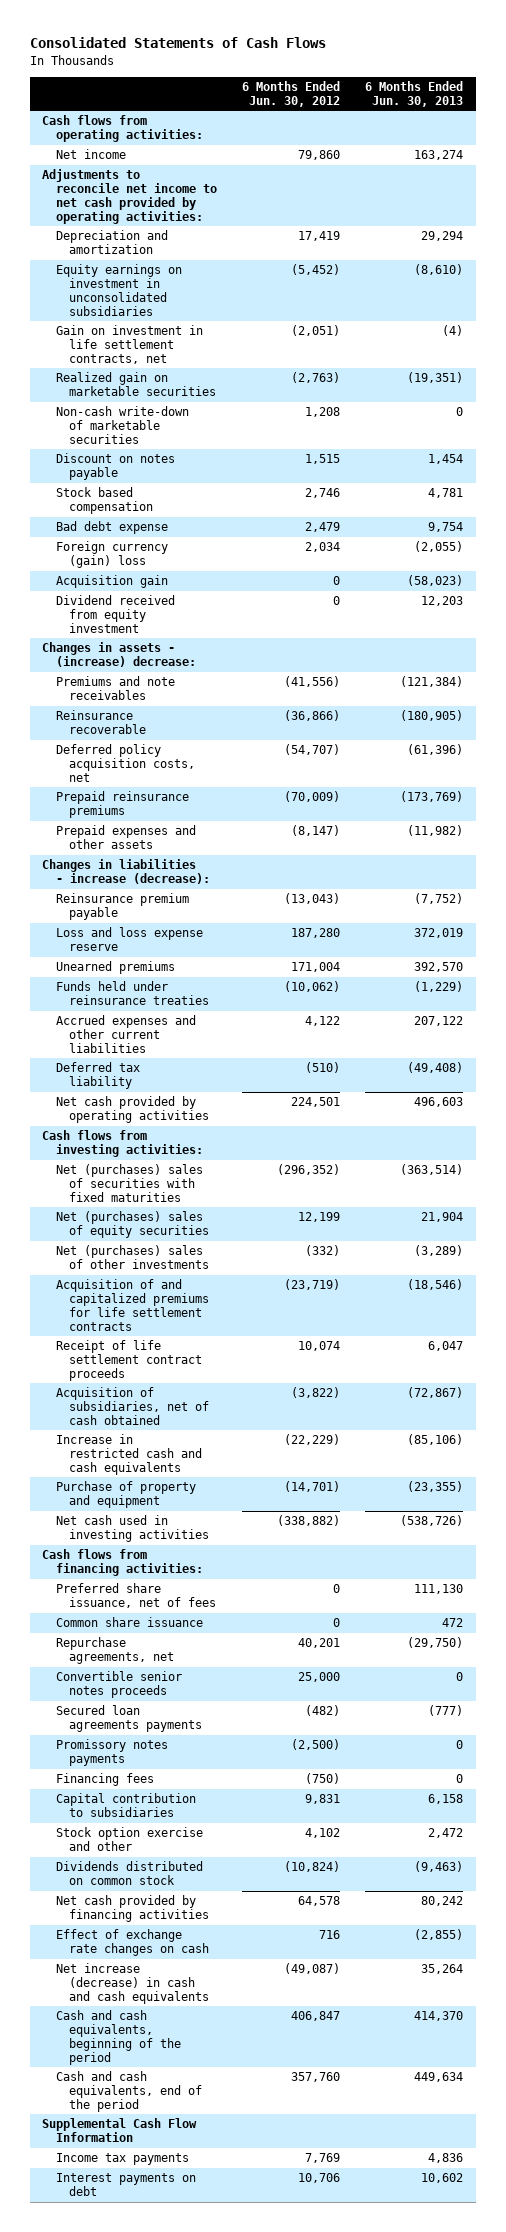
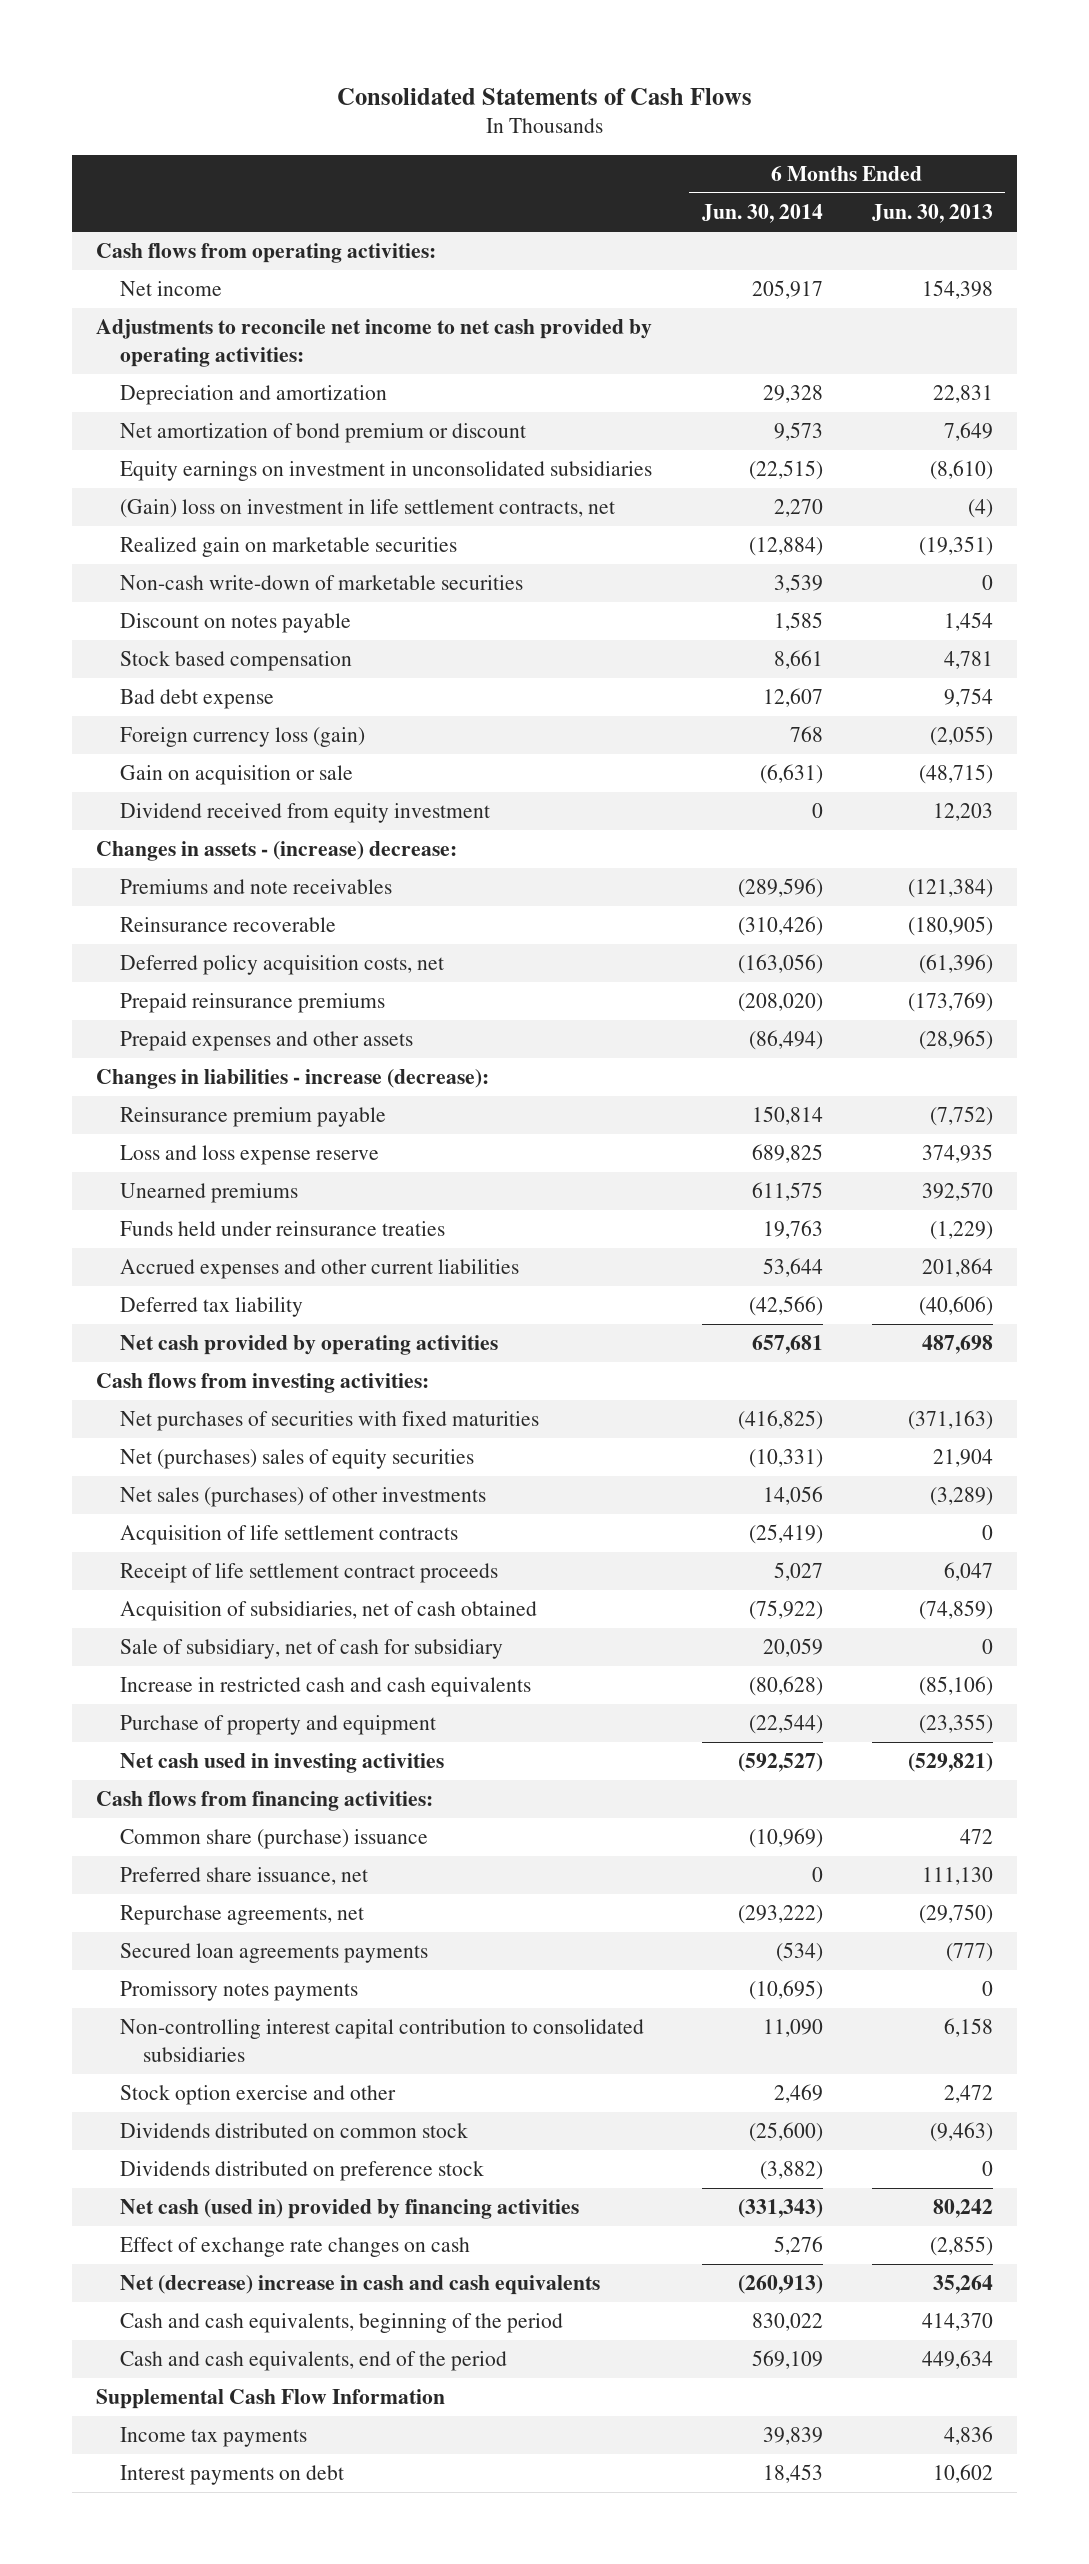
- | 6 Months Ended Jun. 30, 2012 | 6 Months Ended Jun. 30, 2013
+ | 6 Months Ended Jun. 30, 2014 | 6 Months Ended Jun. 30, 2013
- Net income | 79,860 | 163,274
+ Net income | 205,917 | 154,398
- Depreciation and amortization | 17,419 | 29,294
+ Depreciation and amortization | 29,328 | 22,831
+ Net amortization of bond premium or discount | 9,573 | 7,649
- Gain on investment in life settlement contracts, net | (2,051) | (4)
+ (Gain) loss on investment in life settlement contracts, net | 2,270 | (4)
- Foreign currency (gain) loss | 2,034 | (2,055)
- Acquisition gain | 0 | (58,023)
+ Foreign currency loss (gain) | 768 | (2,055)
+ Gain on acquisition or sale | (6,631) | (48,715)
- Prepaid expenses and other assets | (8,147) | (11,982)
+ Prepaid expenses and other assets | (86,494) | (28,965)
- Loss and loss expense reserve | 187,280 | 372,019
+ Loss and loss expense reserve | 689,825 | 374,935
- Accrued expenses and other current liabilities | 4,122 | 207,122
- Deferred tax liability | (510) | (49,408)
- Net cash provided by operating activities | 224,501 | 496,603
+ Accrued expenses and other current liabilities | 53,644 | 201,864
+ Deferred tax liability | (42,566) | (40,606)
+ Net cash provided by operating activities | 657,681 | 487,698
- Net (purchases) sales of securities with fixed maturities | (296,352) | (363,514)
+ Net purchases of securities with fixed maturities | (416,825) | (371,163)
- Net (purchases) sales of other investments | (332) | (3,289)
- Acquisition of and capitalized premiums for life settlement contracts | (23,719) | (18,546)
+ Net sales (purchases) of other investments | 14,056 | (3,289)
+ Acquisition of life settlement contracts | (25,419) | 0
- Acquisition of subsidiaries, net of cash obtained | (3,822) | (72,867)
+ Acquisition of subsidiaries, net of cash obtained | (75,922) | (74,859)
+ Sale of subsidiary, net of cash for subsidiary | 20,059 | 0
- Net cash used in investing activities | (338,882) | (538,726)
+ Net cash used in investing activities | (592,527) | (529,821)
- Preferred share issuance, net of fees | 0 | 111,130
- Common share issuance | 0 | 472
+ Common share (purchase) issuance | (10,969) | 472
+ Preferred share issuance, net | 0 | 111,130
- Convertible senior notes proceeds | 25,000 | 0
- Financing fees | (750) | 0
- Capital contribution to subsidiaries | 9,831 | 6,158
+ Non-controlling interest capital contribution to consolidated subsidiaries | 11,090 | 6,158
- Net cash provided by financing activities | 64,578 | 80,242
+ Dividends distributed on preference stock | (3,882) | 0
+ Net cash (used in) provided by financing activities | (331,343) | 80,242
- Net increase (decrease) in cash and cash equivalents | (49,087) | 35,264
+ Net (decrease) increase in cash and cash equivalents | (260,913) | 35,264

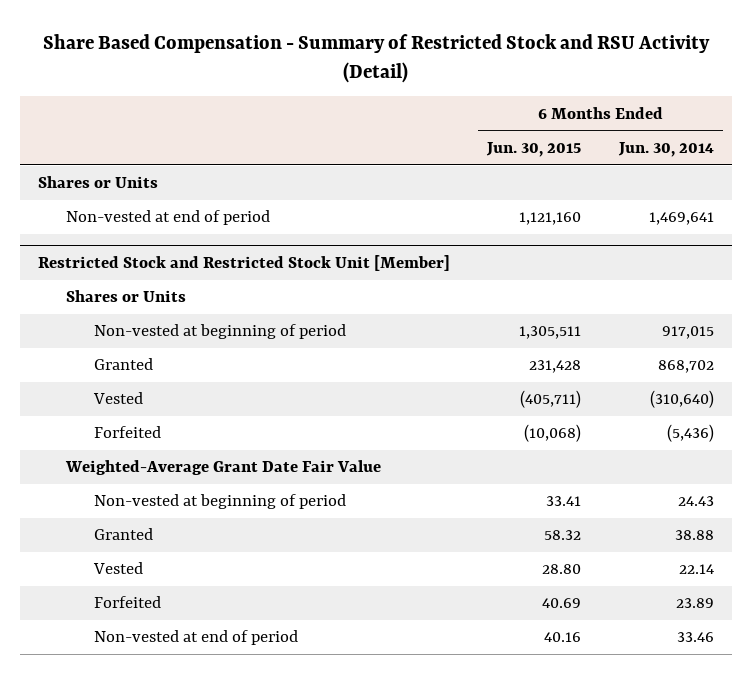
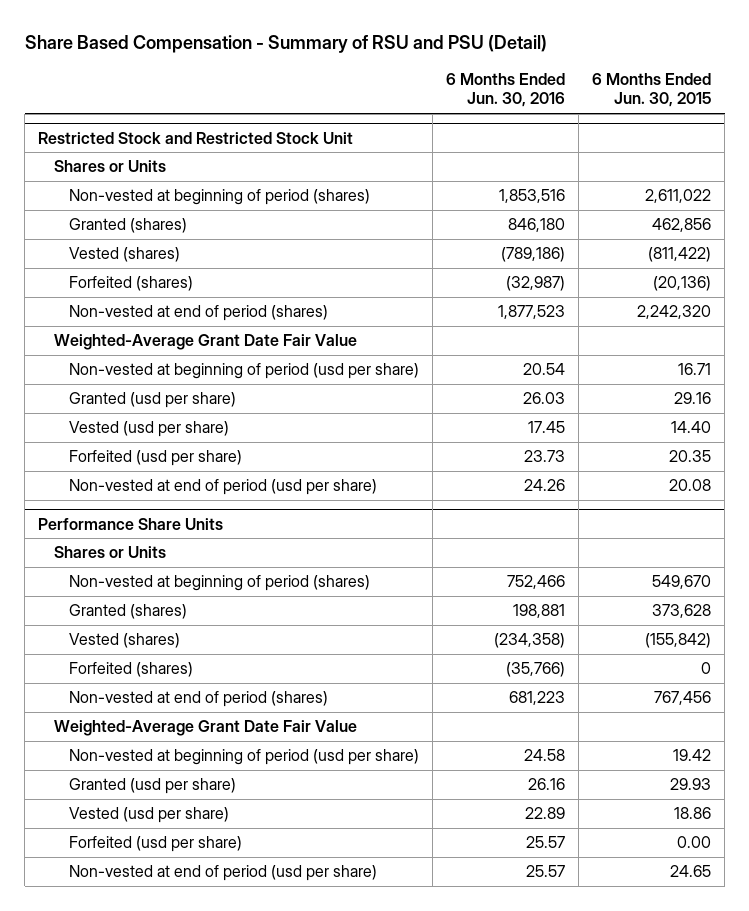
- Share Based Compensation - Summary of Restricted Stock and RSU Activity (Detail)
+ Share Based Compensation - Summary of RSU and PSU (Detail)
- | 6 Months Ended Jun. 30, 2015 | 6 Months Ended Jun. 30, 2014
+ | 6 Months Ended Jun. 30, 2016 | 6 Months Ended Jun. 30, 2015
+ Restricted Stock and Restricted Stock Unit
- Non-vested at end of period | 1,121,160 | 1,469,641
- Restricted Stock and Restricted Stock Unit [Member]
+ Non-vested at beginning of period (shares) | 1,853,516 | 2,611,022
+ Granted (shares) | 846,180 | 462,856
+ Vested (shares) | (789,186) | (811,422)
+ Forfeited (shares) | (32,987) | (20,136)
+ Non-vested at end of period (shares) | 1,877,523 | 2,242,320
+ Weighted-Average Grant Date Fair Value
+ Non-vested at beginning of period (usd per share) | 20.54 | 16.71
+ Granted (usd per share) | 26.03 | 29.16
+ Vested (usd per share) | 17.45 | 14.40
+ Forfeited (usd per share) | 23.73 | 20.35
+ Non-vested at end of period (usd per share) | 24.26 | 20.08
+ Performance Share Units
- Non-vested at beginning of period | 1,305,511 | 917,015
- Granted | 231,428 | 868,702
- Vested | (405,711) | (310,640)
- Forfeited | (10,068) | (5,436)
+ Non-vested at beginning of period (shares) | 752,466 | 549,670
+ Granted (shares) | 198,881 | 373,628
+ Vested (shares) | (234,358) | (155,842)
+ Forfeited (shares) | (35,766) | 0
+ Non-vested at end of period (shares) | 681,223 | 767,456
- Non-vested at beginning of period | 33.41 | 24.43
- Granted | 58.32 | 38.88
- Vested | 28.80 | 22.14
- Forfeited | 40.69 | 23.89
- Non-vested at end of period | 40.16 | 33.46
+ Non-vested at beginning of period (usd per share) | 24.58 | 19.42
+ Granted (usd per share) | 26.16 | 29.93
+ Vested (usd per share) | 22.89 | 18.86
+ Forfeited (usd per share) | 25.57 | 0.00
+ Non-vested at end of period (usd per share) | 25.57 | 24.65

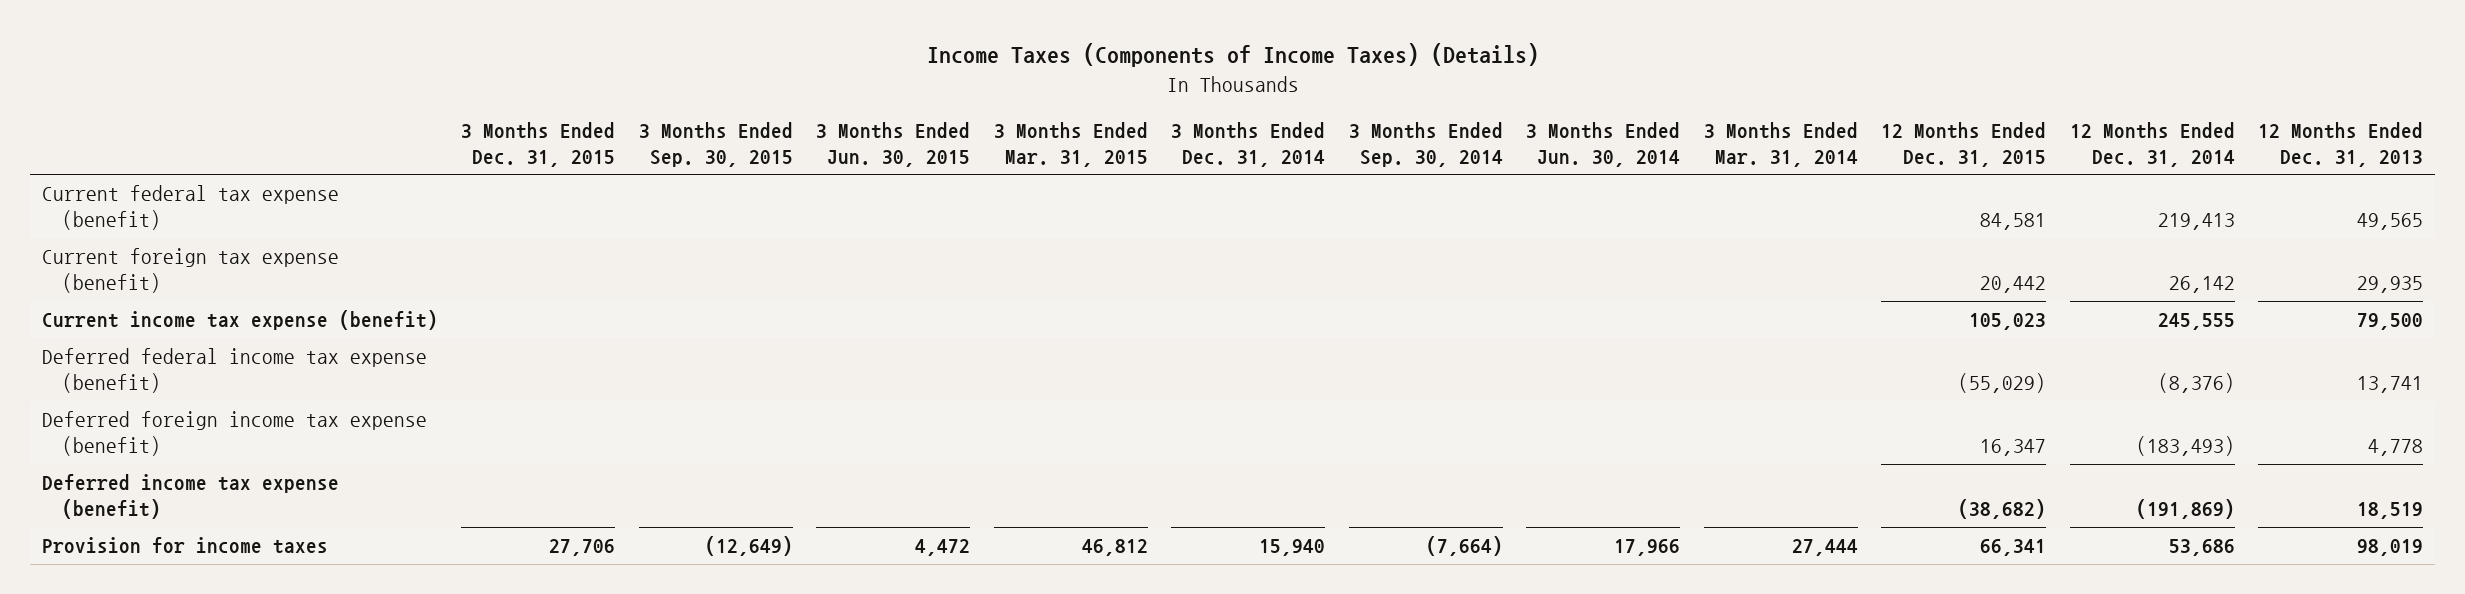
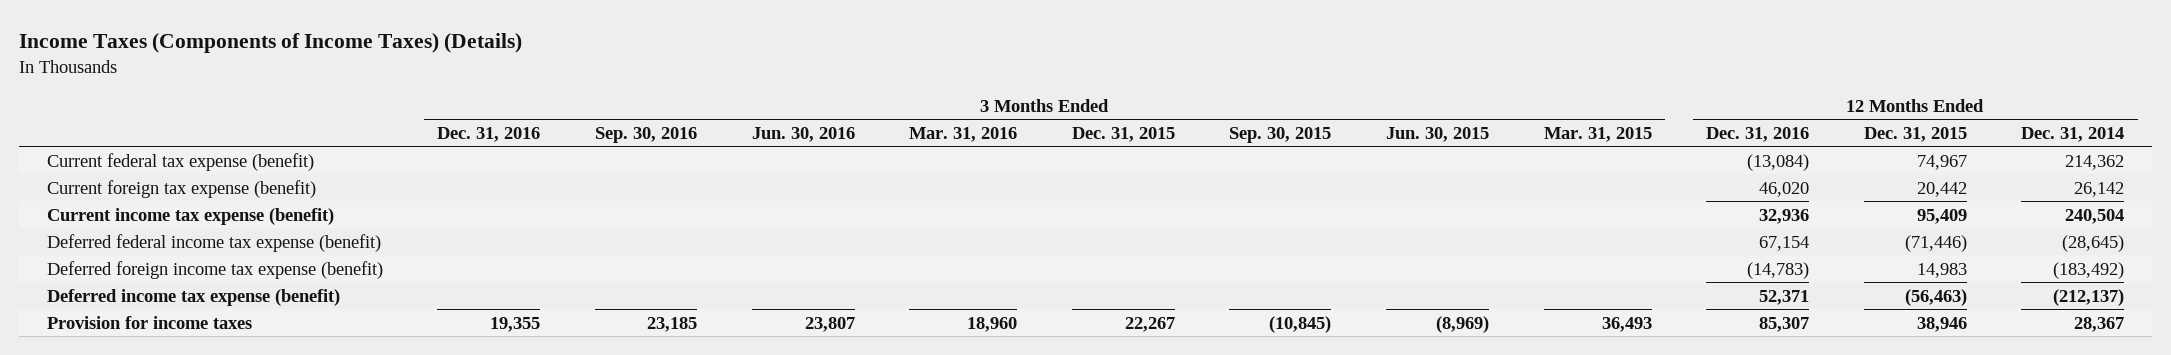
- | 3 Months Ended Dec. 31, 2015 | 3 Months Ended Sep. 30, 2015 | 3 Months Ended Jun. 30, 2015 | 3 Months Ended Mar. 31, 2015 | 3 Months Ended Dec. 31, 2014 | 3 Months Ended Sep. 30, 2014 | 3 Months Ended Jun. 30, 2014 | 3 Months Ended Mar. 31, 2014 | 12 Months Ended Dec. 31, 2015 | 12 Months Ended Dec. 31, 2014 | 12 Months Ended Dec. 31, 2013
+ | 3 Months Ended Dec. 31, 2016 | 3 Months Ended Sep. 30, 2016 | 3 Months Ended Jun. 30, 2016 | 3 Months Ended Mar. 31, 2016 | 3 Months Ended Dec. 31, 2015 | 3 Months Ended Sep. 30, 2015 | 3 Months Ended Jun. 30, 2015 | 3 Months Ended Mar. 31, 2015 | 12 Months Ended Dec. 31, 2016 | 12 Months Ended Dec. 31, 2015 | 12 Months Ended Dec. 31, 2014
- Current federal tax expense (benefit) | | | | | | | | | 84,581 | 219,413 | 49,565
+ Current federal tax expense (benefit) | | | | | | | | | (13,084) | 74,967 | 214,362
- Current income tax expense (benefit) | | | | | | | | | 105,023 | 245,555 | 79,500
- Deferred federal income tax expense (benefit) | | | | | | | | | (55,029) | (8,376) | 13,741
- Deferred foreign income tax expense (benefit) | | | | | | | | | 16,347 | (183,493) | 4,778
- Deferred income tax expense (benefit) | | | | | | | | | (38,682) | (191,869) | 18,519
- Provision for income taxes | 27,706 | (12,649) | 4,472 | 46,812 | 15,940 | (7,664) | 17,966 | 27,444 | 66,341 | 53,686 | 98,019
+ Current income tax expense (benefit) | | | | | | | | | 32,936 | 95,409 | 240,504
+ Deferred federal income tax expense (benefit) | | | | | | | | | 67,154 | (71,446) | (28,645)
+ Deferred foreign income tax expense (benefit) | | | | | | | | | (14,783) | 14,983 | (183,492)
+ Deferred income tax expense (benefit) | | | | | | | | | 52,371 | (56,463) | (212,137)
+ Provision for income taxes | 19,355 | 23,185 | 23,807 | 18,960 | 22,267 | (10,845) | (8,969) | 36,493 | 85,307 | 38,946 | 28,367

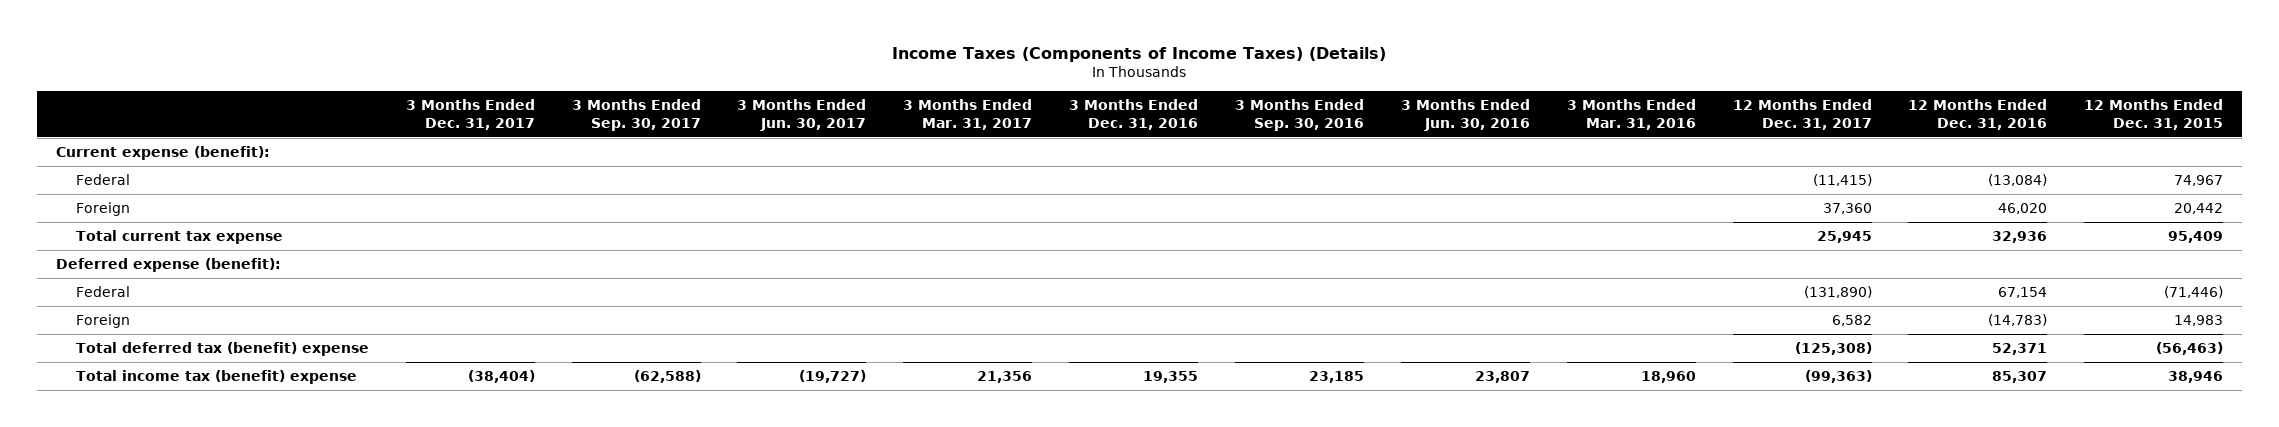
- | 3 Months Ended Dec. 31, 2016 | 3 Months Ended Sep. 30, 2016 | 3 Months Ended Jun. 30, 2016 | 3 Months Ended Mar. 31, 2016 | 3 Months Ended Dec. 31, 2015 | 3 Months Ended Sep. 30, 2015 | 3 Months Ended Jun. 30, 2015 | 3 Months Ended Mar. 31, 2015 | 12 Months Ended Dec. 31, 2016 | 12 Months Ended Dec. 31, 2015 | 12 Months Ended Dec. 31, 2014
+ | 3 Months Ended Dec. 31, 2017 | 3 Months Ended Sep. 30, 2017 | 3 Months Ended Jun. 30, 2017 | 3 Months Ended Mar. 31, 2017 | 3 Months Ended Dec. 31, 2016 | 3 Months Ended Sep. 30, 2016 | 3 Months Ended Jun. 30, 2016 | 3 Months Ended Mar. 31, 2016 | 12 Months Ended Dec. 31, 2017 | 12 Months Ended Dec. 31, 2016 | 12 Months Ended Dec. 31, 2015
- Current federal tax expense (benefit) | | | | | | | | | (13,084) | 74,967 | 214,362
- Current foreign tax expense (benefit) | | | | | | | | | 46,020 | 20,442 | 26,142
- Current income tax expense (benefit) | | | | | | | | | 32,936 | 95,409 | 240,504
- Deferred federal income tax expense (benefit) | | | | | | | | | 67,154 | (71,446) | (28,645)
- Deferred foreign income tax expense (benefit) | | | | | | | | | (14,783) | 14,983 | (183,492)
- Deferred income tax expense (benefit) | | | | | | | | | 52,371 | (56,463) | (212,137)
- Provision for income taxes | 19,355 | 23,185 | 23,807 | 18,960 | 22,267 | (10,845) | (8,969) | 36,493 | 85,307 | 38,946 | 28,367
+ Current expense (benefit):
+ Federal | | | | | | | | | (11,415) | (13,084) | 74,967
+ Foreign | | | | | | | | | 37,360 | 46,020 | 20,442
+ Total current tax expense | | | | | | | | | 25,945 | 32,936 | 95,409
+ Deferred expense (benefit):
+ Federal | | | | | | | | | (131,890) | 67,154 | (71,446)
+ Foreign | | | | | | | | | 6,582 | (14,783) | 14,983
+ Total deferred tax (benefit) expense | | | | | | | | | (125,308) | 52,371 | (56,463)
+ Total income tax (benefit) expense | (38,404) | (62,588) | (19,727) | 21,356 | 19,355 | 23,185 | 23,807 | 18,960 | (99,363) | 85,307 | 38,946

